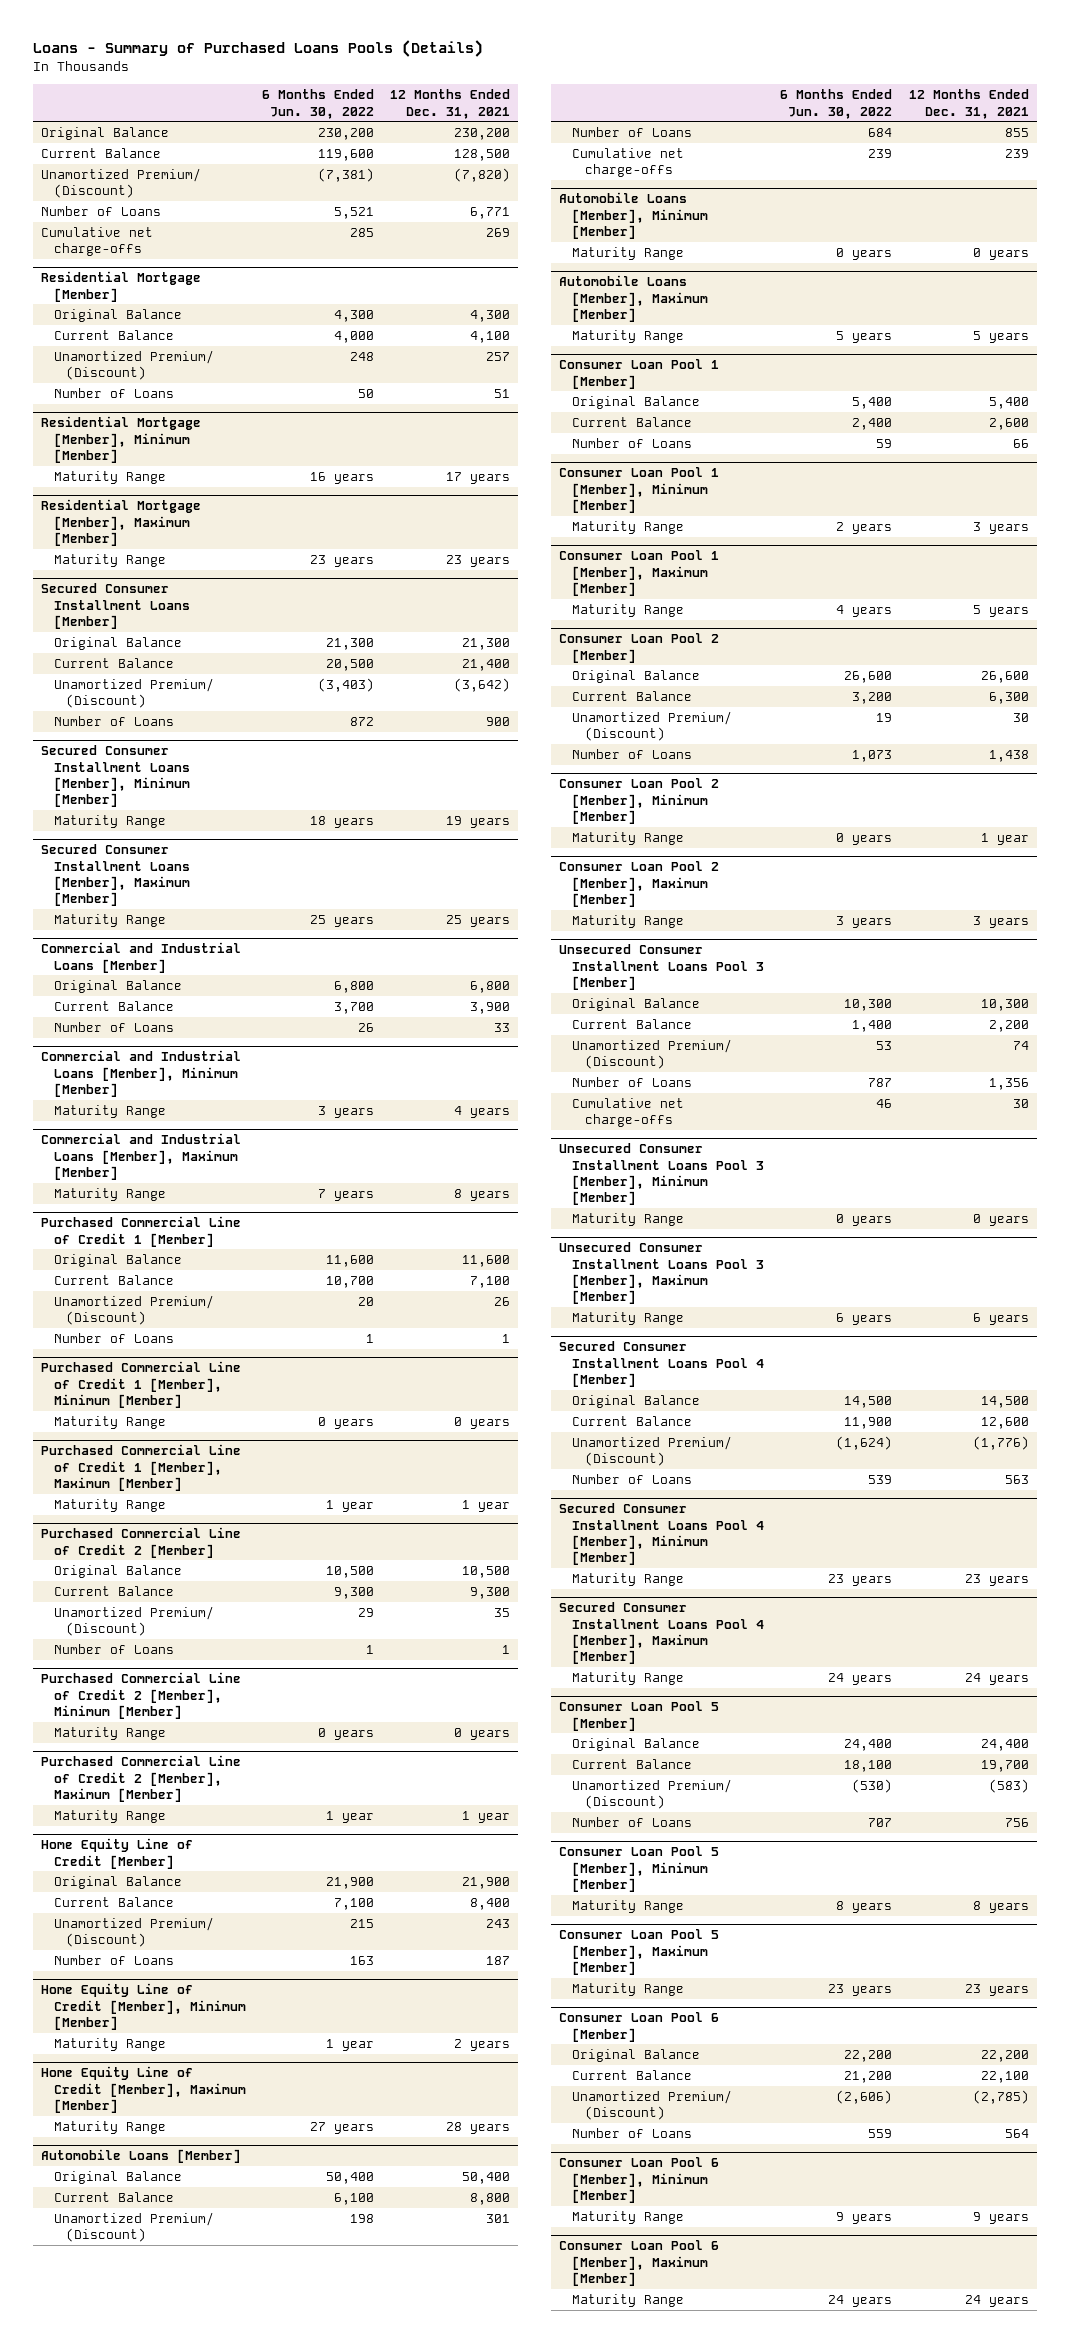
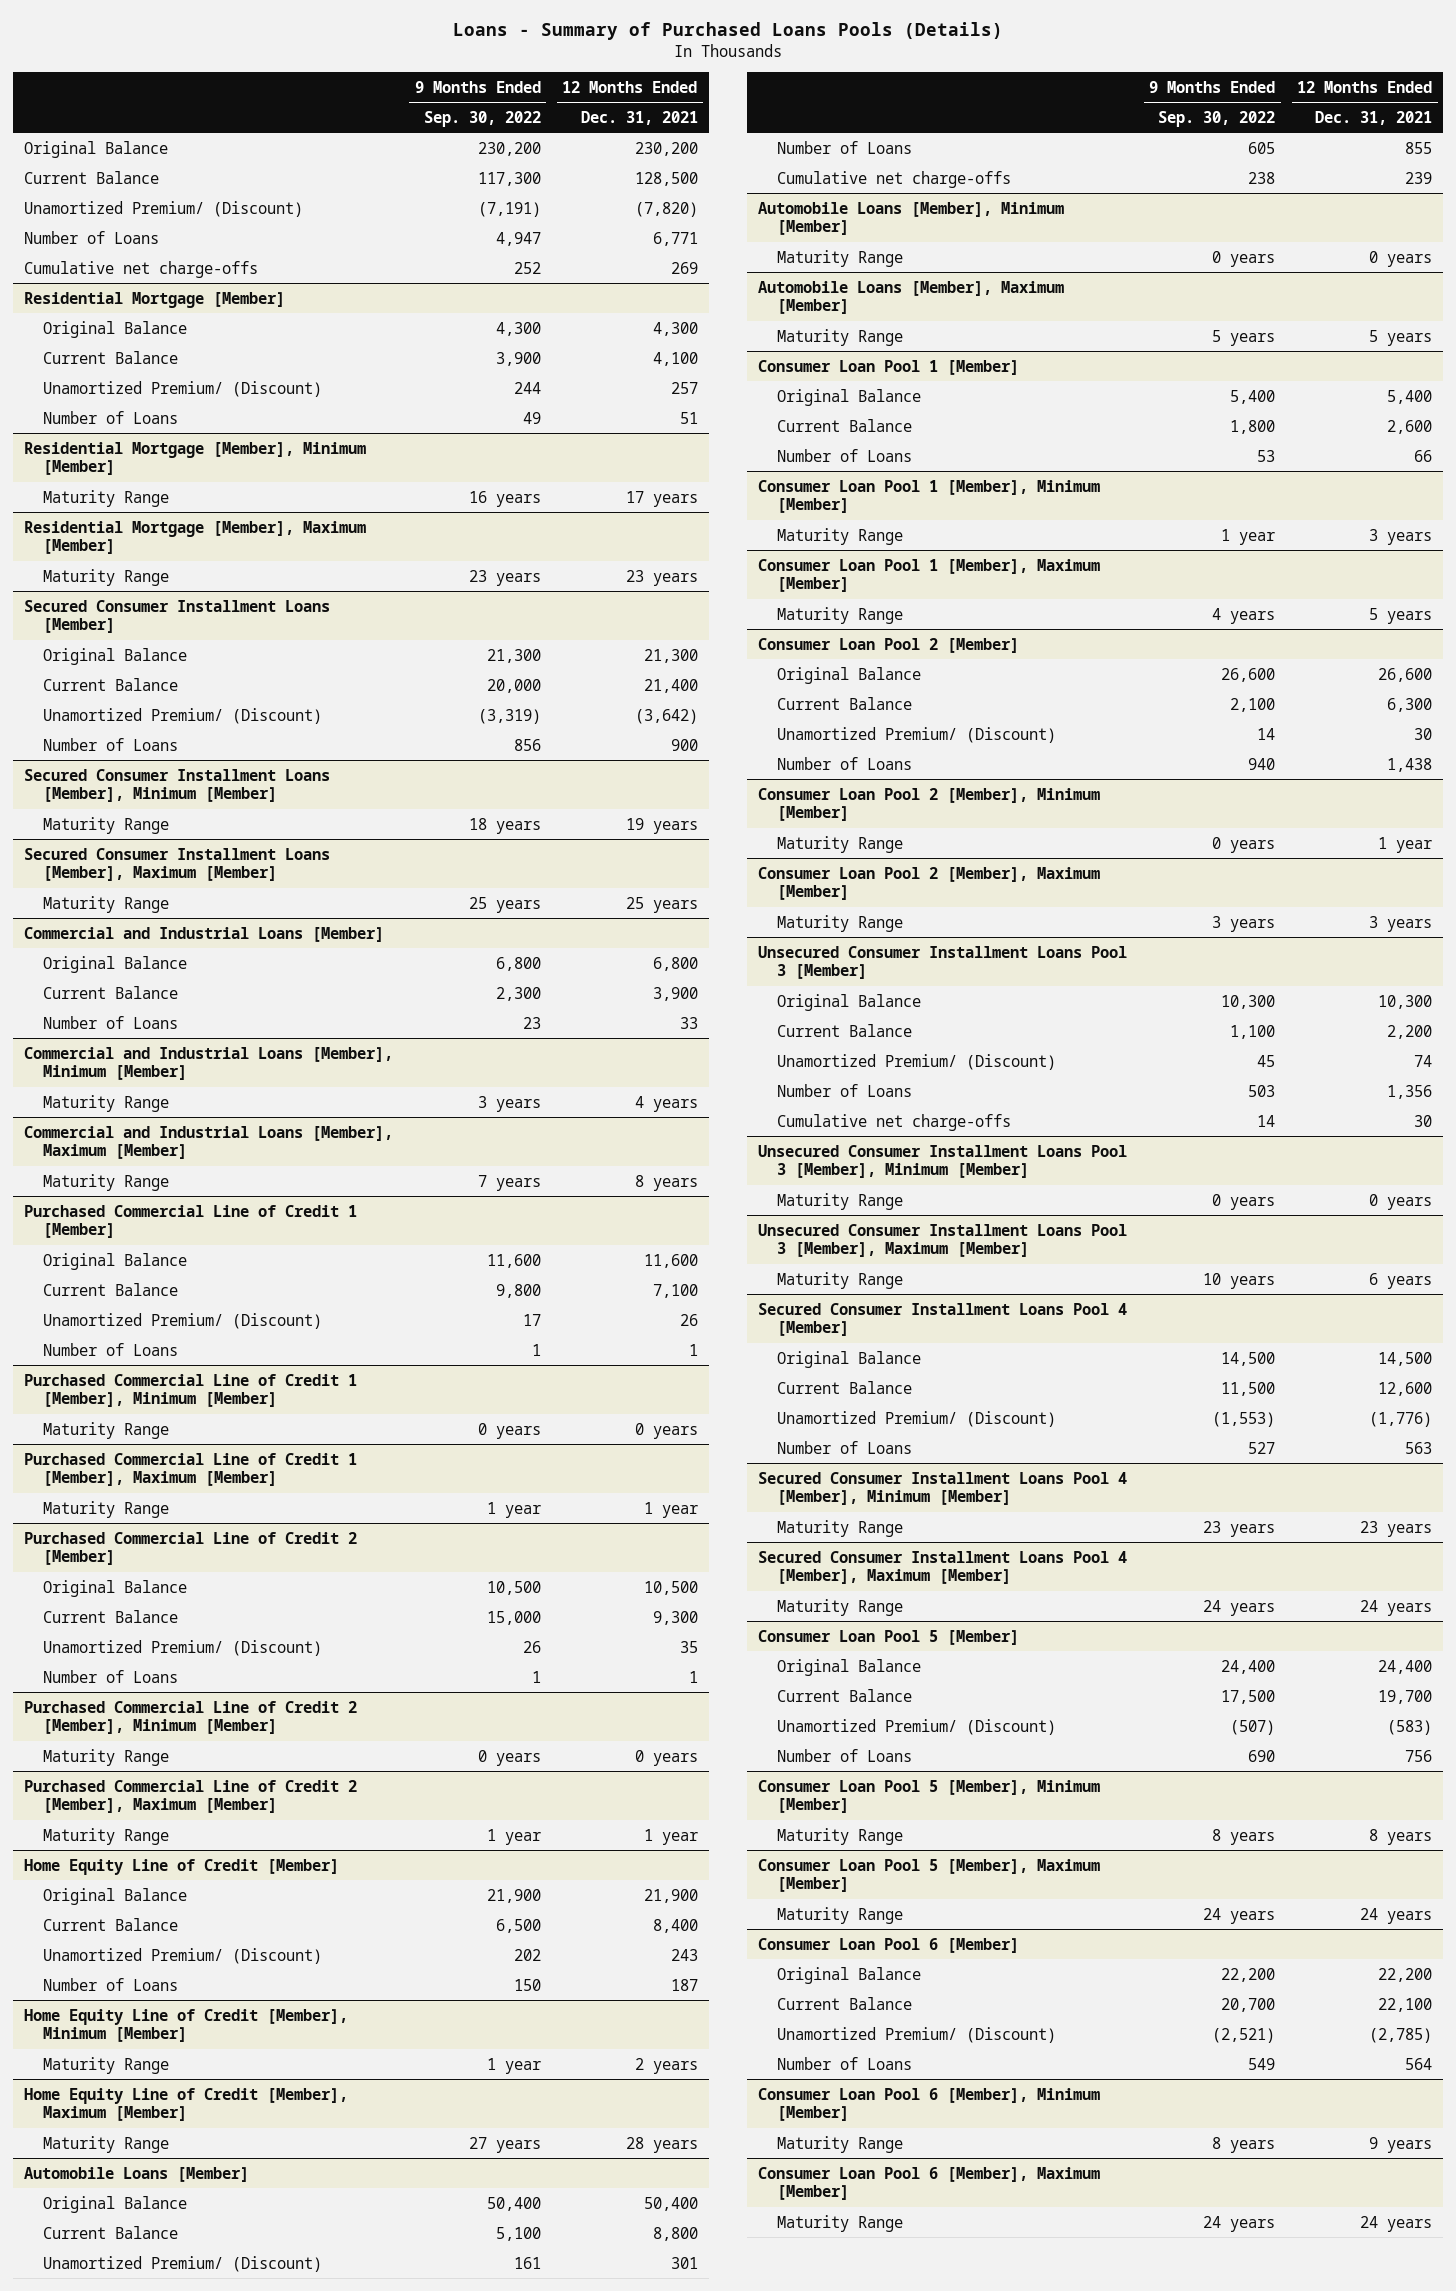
- | 6 Months Ended Jun. 30, 2022 | 12 Months Ended Dec. 31, 2021
+ | 9 Months Ended Sep. 30, 2022 | 12 Months Ended Dec. 31, 2021
@ Consumer Loan Pool 5 [Member], Maximum [Member]
- Maturity Range | 23 years | 23 years
+ Maturity Range | 24 years | 24 years

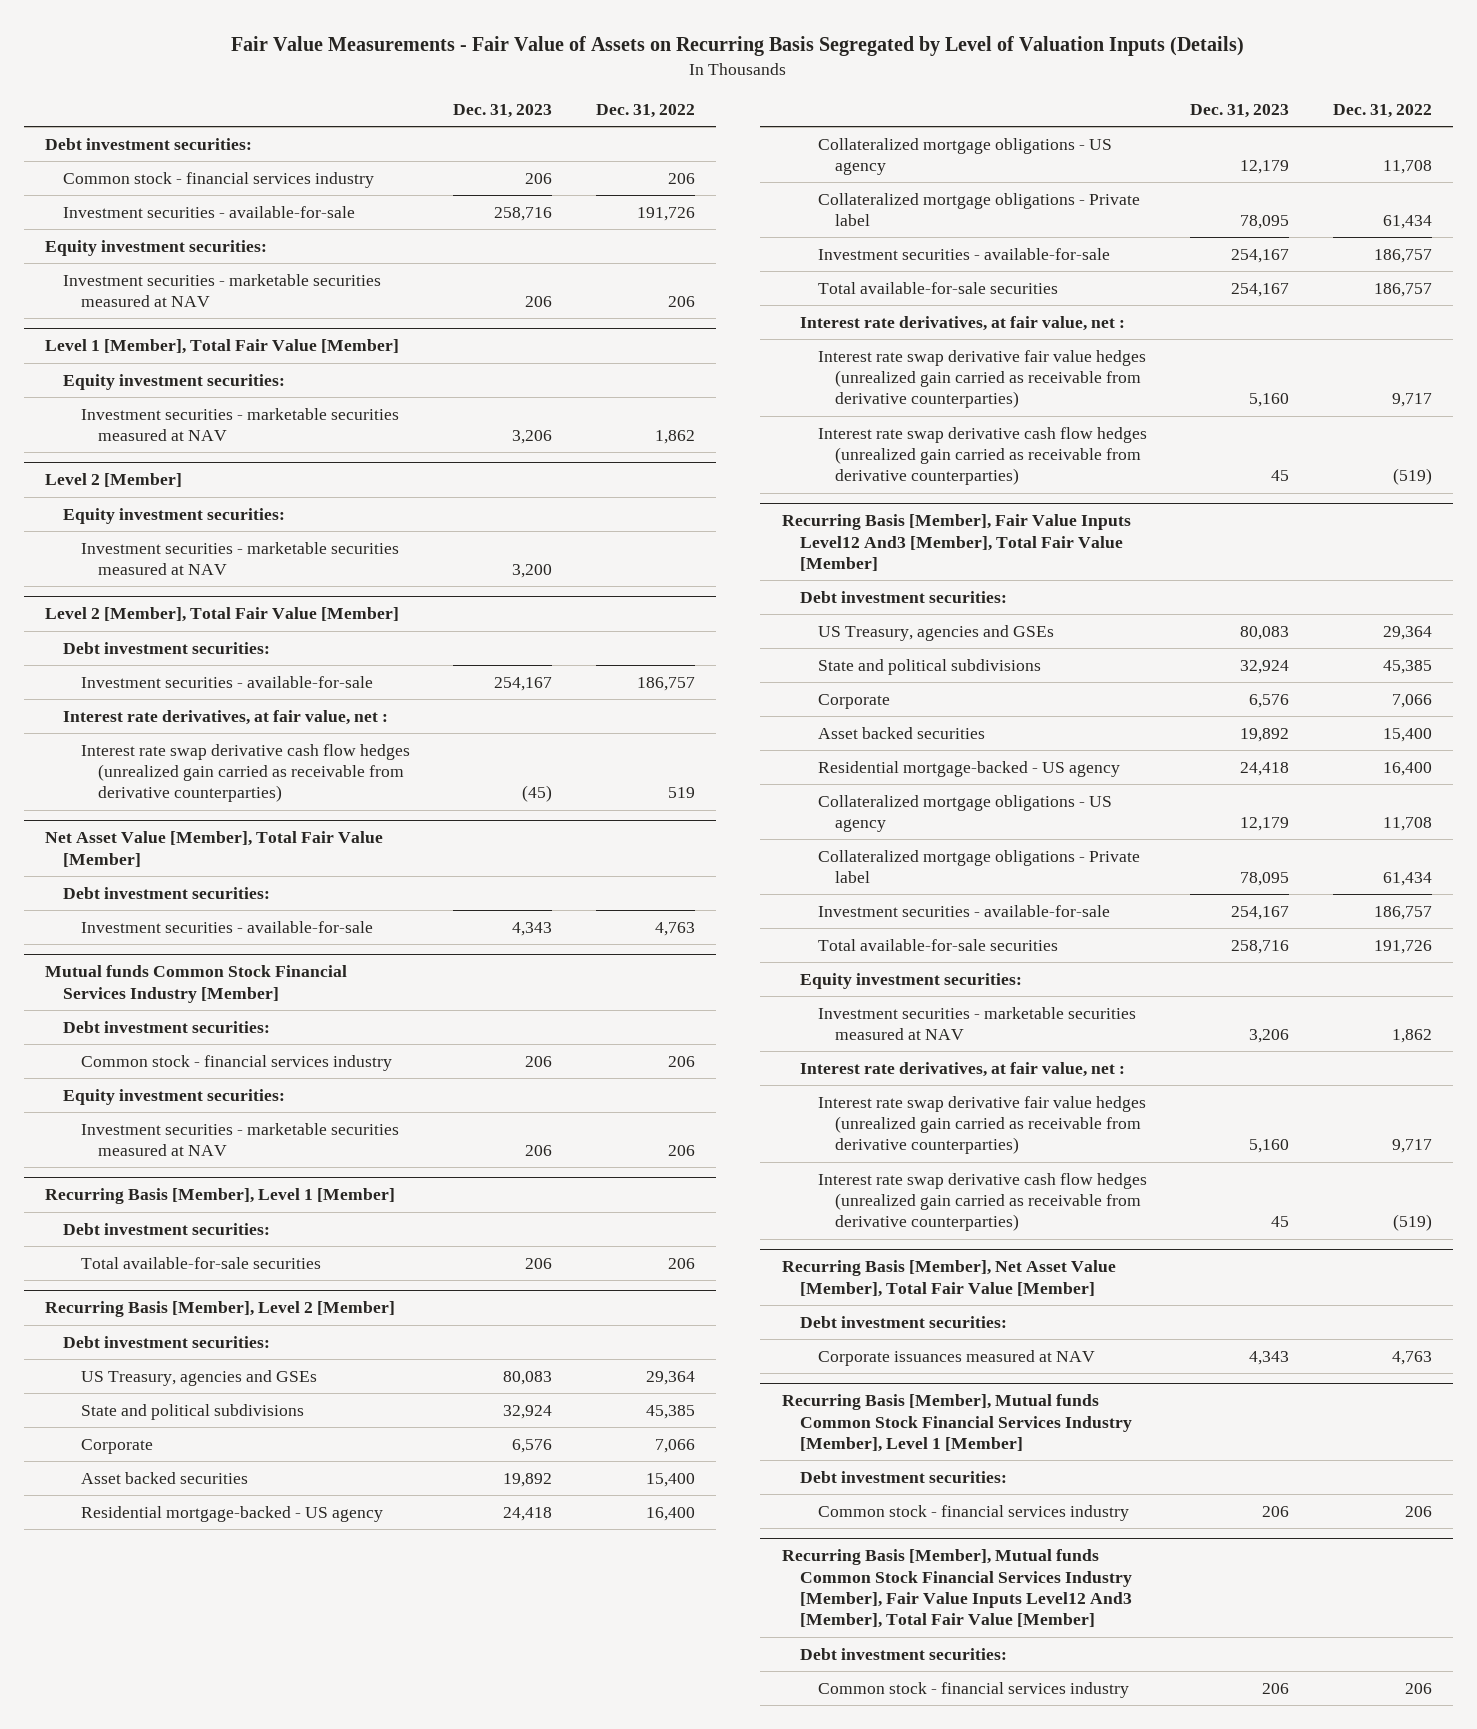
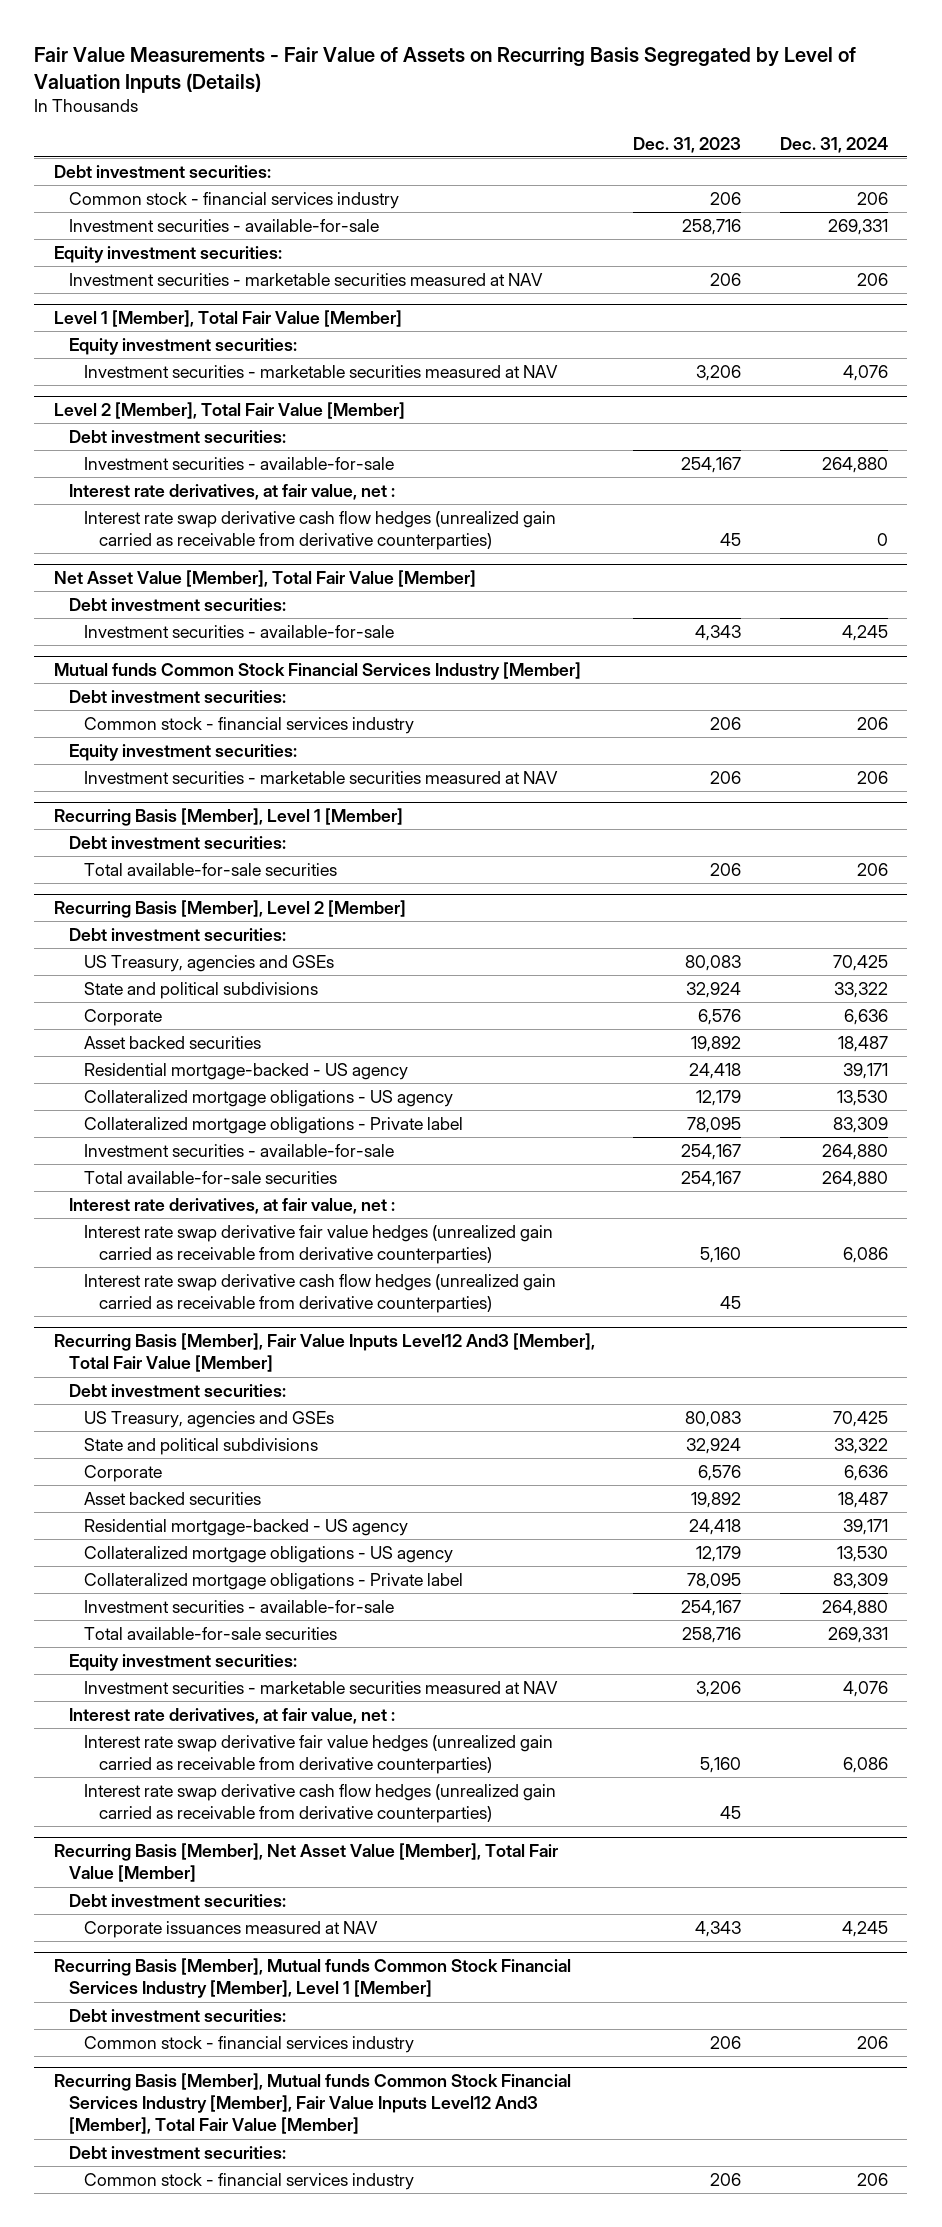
- | Dec. 31, 2023 | Dec. 31, 2022
+ | Dec. 31, 2023 | Dec. 31, 2024
- Level 2 [Member]
- Equity investment securities:
- Investment securities - marketable securities measured at NAV | 3,200 |
@ Level 2 [Member], Total Fair Value [Member]
- Interest rate swap derivative cash flow hedges (unrealized gain carried as receivable from derivative counterparties) | (45) | 519
+ Interest rate swap derivative cash flow hedges (unrealized gain carried as receivable from derivative counterparties) | 45 | 0

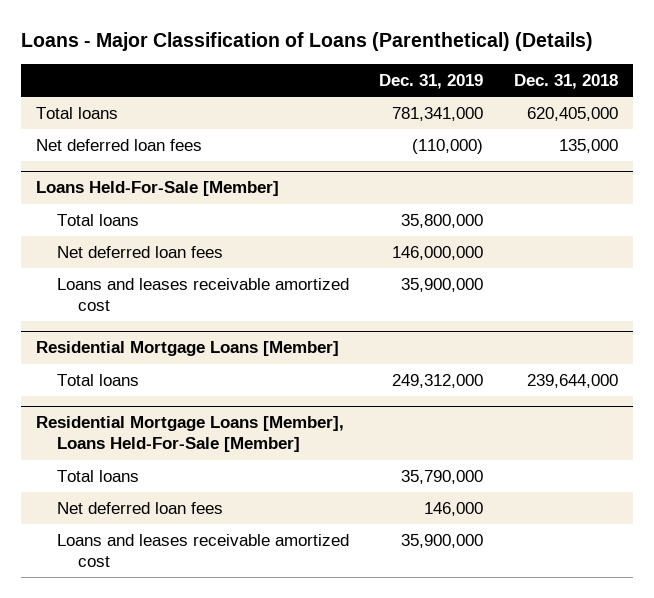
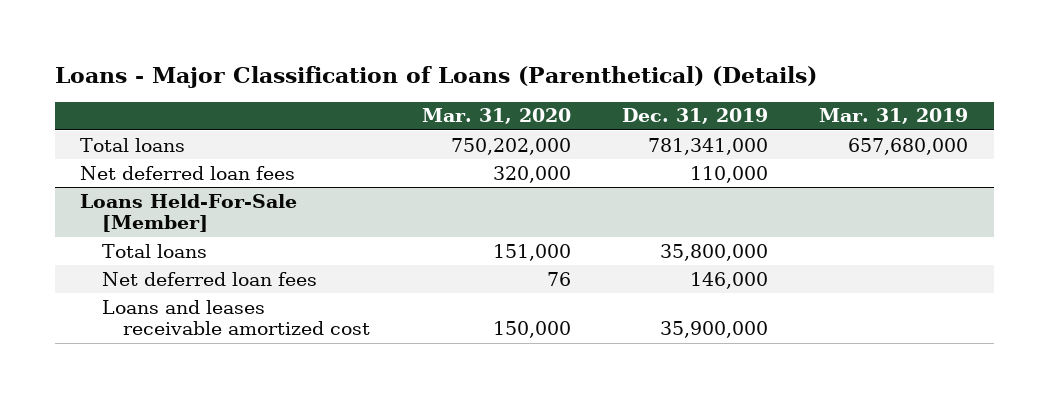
- | Dec. 31, 2019 | Dec. 31, 2018
+ | Mar. 31, 2020 | Dec. 31, 2019 | Mar. 31, 2019
- Net deferred loan fees | (110,000) | 135,000
+ Net deferred loan fees | 320,000 | 110,000 |
@ Loans Held-For-Sale [Member]
- Net deferred loan fees | 146,000,000 |
- Loans and leases receivable amortized cost | 35,900,000 |
- Residential Mortgage Loans [Member]
- Total loans | 249,312,000 | 239,644,000
- Residential Mortgage Loans [Member], Loans Held-For-Sale [Member]
- Total loans | 35,790,000 |

